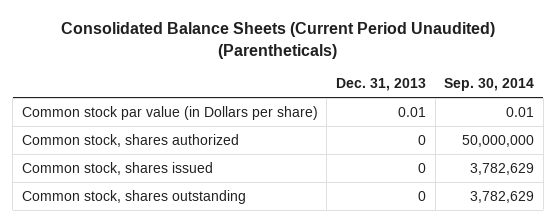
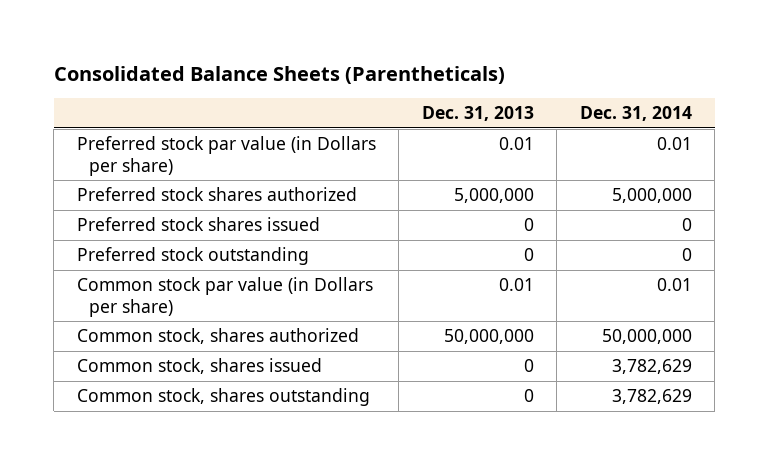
- Consolidated Balance Sheets (Current Period Unaudited) (Parentheticals)
+ Consolidated Balance Sheets (Parentheticals)
- | Dec. 31, 2013 | Sep. 30, 2014
+ | Dec. 31, 2013 | Dec. 31, 2014
+ Preferred stock par value (in Dollars per share) | 0.01 | 0.01
+ Preferred stock shares authorized | 5,000,000 | 5,000,000
+ Preferred stock shares issued | 0 | 0
+ Preferred stock outstanding | 0 | 0
- Common stock, shares authorized | 0 | 50,000,000
+ Common stock, shares authorized | 50,000,000 | 50,000,000

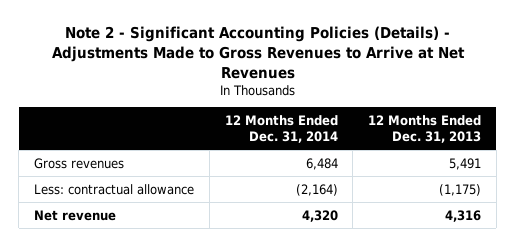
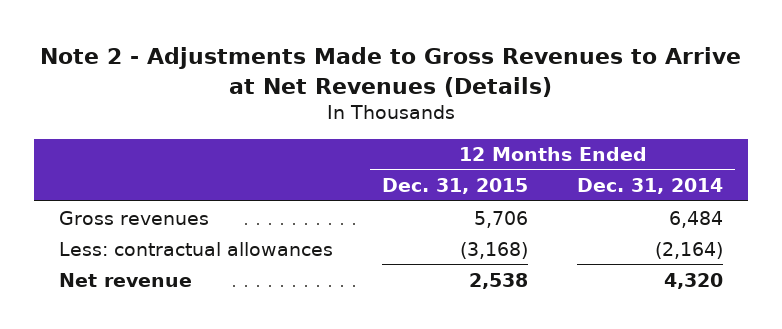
- Note 2 - Significant Accounting Policies (Details) - Adjustments Made to Gross Revenues to Arrive at Net Revenues
+ Note 2 - Adjustments Made to Gross Revenues to Arrive at Net Revenues (Details)
- | 12 Months Ended Dec. 31, 2014 | 12 Months Ended Dec. 31, 2013
+ | 12 Months Ended Dec. 31, 2015 | 12 Months Ended Dec. 31, 2014
- Less: contractual allowance | (2,164) | (1,175)
+ Less: contractual allowances | (3,168) | (2,164)

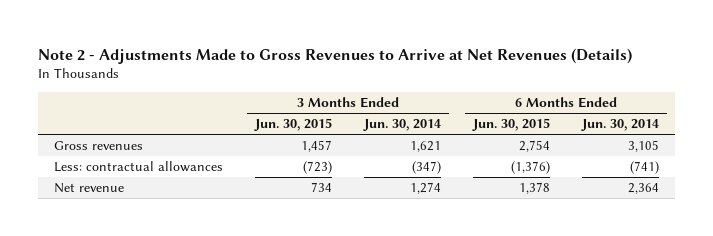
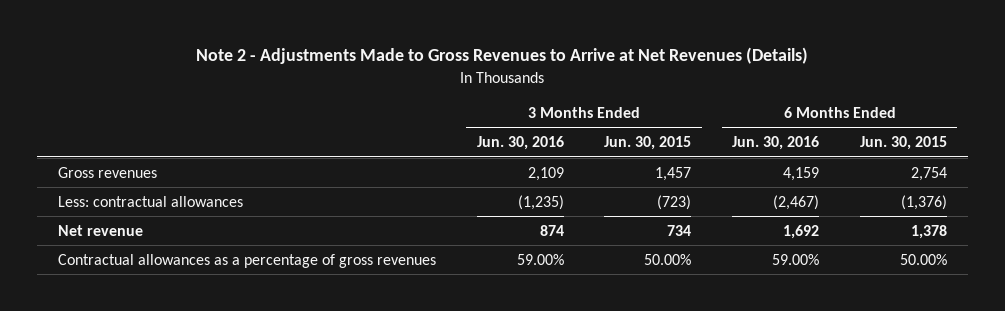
- | 3 Months Ended Jun. 30, 2015 | 3 Months Ended Jun. 30, 2014 | 6 Months Ended Jun. 30, 2015 | 6 Months Ended Jun. 30, 2014
+ | 3 Months Ended Jun. 30, 2016 | 3 Months Ended Jun. 30, 2015 | 6 Months Ended Jun. 30, 2016 | 6 Months Ended Jun. 30, 2015
+ Contractual allowances as a percentage of gross revenues | 59.00% | 50.00% | 59.00% | 50.00%

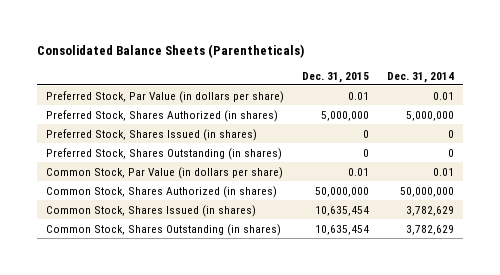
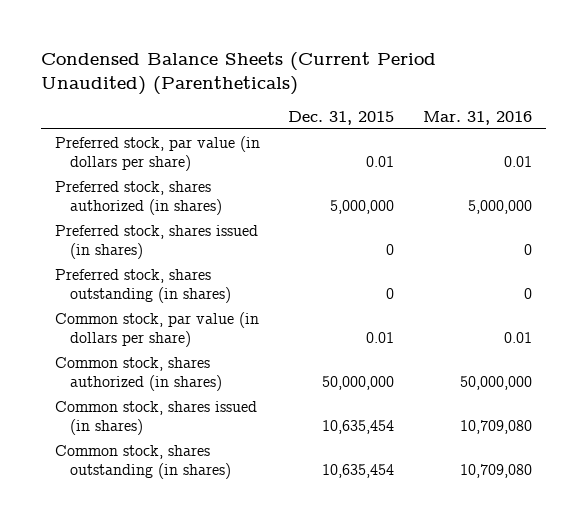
- Consolidated Balance Sheets (Parentheticals)
+ Condensed Balance Sheets (Current Period Unaudited) (Parentheticals)
- | Dec. 31, 2015 | Dec. 31, 2014
+ | Dec. 31, 2015 | Mar. 31, 2016
- Preferred Stock, Par Value (in dollars per share) | 0.01 | 0.01
- Preferred Stock, Shares Authorized (in shares) | 5,000,000 | 5,000,000
- Preferred Stock, Shares Issued (in shares) | 0 | 0
- Preferred Stock, Shares Outstanding (in shares) | 0 | 0
- Common Stock, Par Value (in dollars per share) | 0.01 | 0.01
- Common Stock, Shares Authorized (in shares) | 50,000,000 | 50,000,000
- Common Stock, Shares Issued (in shares) | 10,635,454 | 3,782,629
- Common Stock, Shares Outstanding (in shares) | 10,635,454 | 3,782,629
+ Preferred stock, par value (in dollars per share) | 0.01 | 0.01
+ Preferred stock, shares authorized (in shares) | 5,000,000 | 5,000,000
+ Preferred stock, shares issued (in shares) | 0 | 0
+ Preferred stock, shares outstanding (in shares) | 0 | 0
+ Common stock, par value (in dollars per share) | 0.01 | 0.01
+ Common stock, shares authorized (in shares) | 50,000,000 | 50,000,000
+ Common stock, shares issued (in shares) | 10,635,454 | 10,709,080
+ Common stock, shares outstanding (in shares) | 10,635,454 | 10,709,080

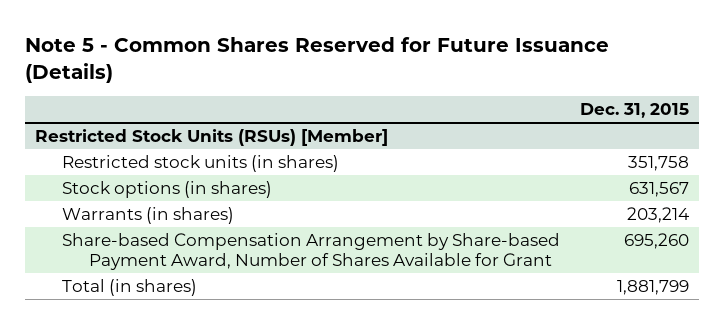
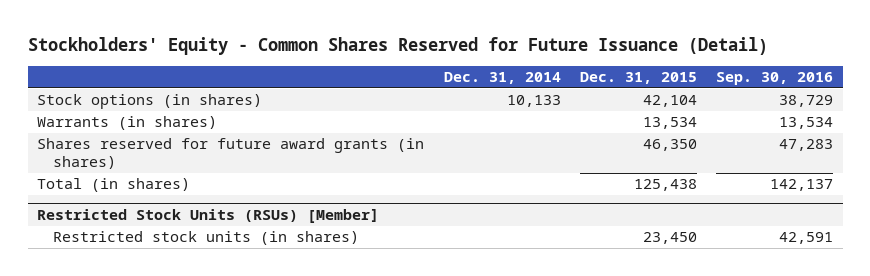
- Note 5 - Common Shares Reserved for Future Issuance (Details)
+ Stockholders' Equity - Common Shares Reserved for Future Issuance (Detail)
- | Dec. 31, 2015
+ | Dec. 31, 2014 | Dec. 31, 2015 | Sep. 30, 2016
+ Stock options (in shares) | 10,133 | 42,104 | 38,729
+ Warrants (in shares) | | 13,534 | 13,534
+ Shares reserved for future award grants (in shares) | | 46,350 | 47,283
+ Total (in shares) | | 125,438 | 142,137
@ Restricted Stock Units (RSUs) [Member]
- Restricted stock units (in shares) | 351,758
- Stock options (in shares) | 631,567
- Warrants (in shares) | 203,214
- Share-based Compensation Arrangement by Share-based Payment Award, Number of Shares Available for Grant | 695,260
- Total (in shares) | 1,881,799
+ Restricted stock units (in shares) | | 23,450 | 42,591

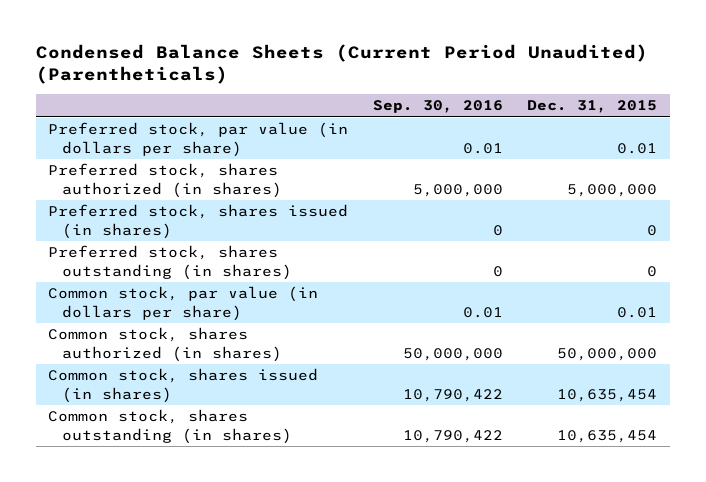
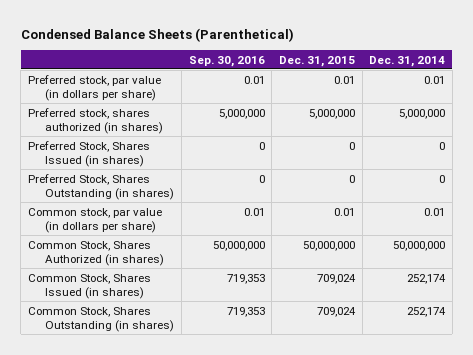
- Condensed Balance Sheets (Current Period Unaudited) (Parentheticals)
+ Condensed Balance Sheets (Parenthetical)
- | Sep. 30, 2016 | Dec. 31, 2015
+ | Sep. 30, 2016 | Dec. 31, 2015 | Dec. 31, 2014
- Preferred stock, shares issued (in shares) | 0 | 0
- Preferred stock, shares outstanding (in shares) | 0 | 0
+ Preferred Stock, Shares Issued (in shares) | 0 | 0 | 0
+ Preferred Stock, Shares Outstanding (in shares) | 0 | 0 | 0
- Common stock, shares authorized (in shares) | 50,000,000 | 50,000,000
- Common stock, shares issued (in shares) | 10,790,422 | 10,635,454
- Common stock, shares outstanding (in shares) | 10,790,422 | 10,635,454
+ Common Stock, Shares Authorized (in shares) | 50,000,000 | 50,000,000 | 50,000,000
+ Common Stock, Shares Issued (in shares) | 719,353 | 709,024 | 252,174
+ Common Stock, Shares Outstanding (in shares) | 719,353 | 709,024 | 252,174

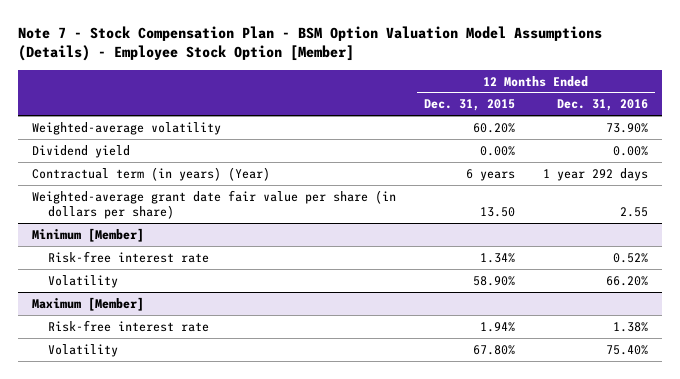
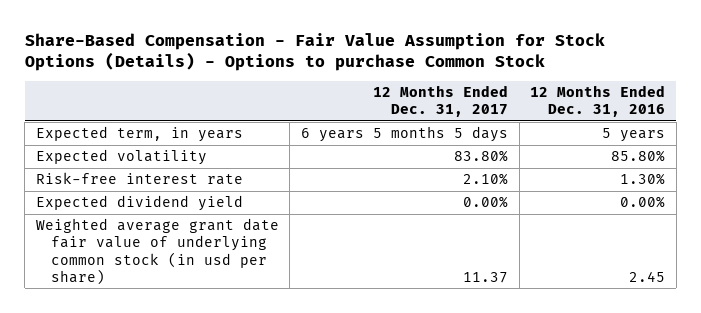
- Note 7 - Stock Compensation Plan - BSM Option Valuation Model Assumptions (Details) - Employee Stock Option [Member]
+ Share-Based Compensation - Fair Value Assumption for Stock Options (Details) - Options to purchase Common Stock
- | 12 Months Ended Dec. 31, 2015 | 12 Months Ended Dec. 31, 2016
+ | 12 Months Ended Dec. 31, 2017 | 12 Months Ended Dec. 31, 2016
- Weighted-average volatility | 60.20% | 73.90%
- Dividend yield | 0.00% | 0.00%
- Contractual term (in years) (Year) | 6 years | 1 year 292 days
- Weighted-average grant date fair value per share (in dollars per share) | 13.50 | 2.55
- Minimum [Member]
- Risk-free interest rate | 1.34% | 0.52%
- Volatility | 58.90% | 66.20%
- Maximum [Member]
- Risk-free interest rate | 1.94% | 1.38%
- Volatility | 67.80% | 75.40%
+ Expected term, in years | 6 years 5 months 5 days | 5 years
+ Expected volatility | 83.80% | 85.80%
+ Risk-free interest rate | 2.10% | 1.30%
+ Expected dividend yield | 0.00% | 0.00%
+ Weighted average grant date fair value of underlying common stock (in usd per share) | 11.37 | 2.45

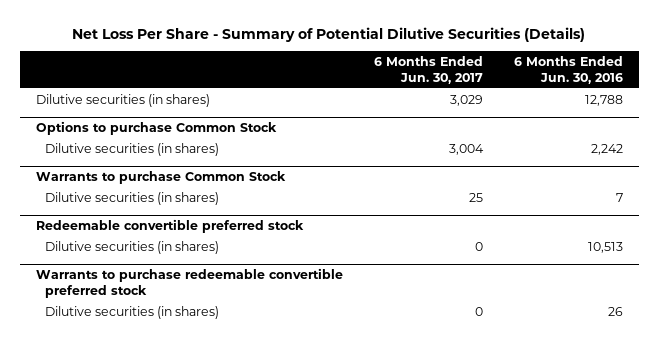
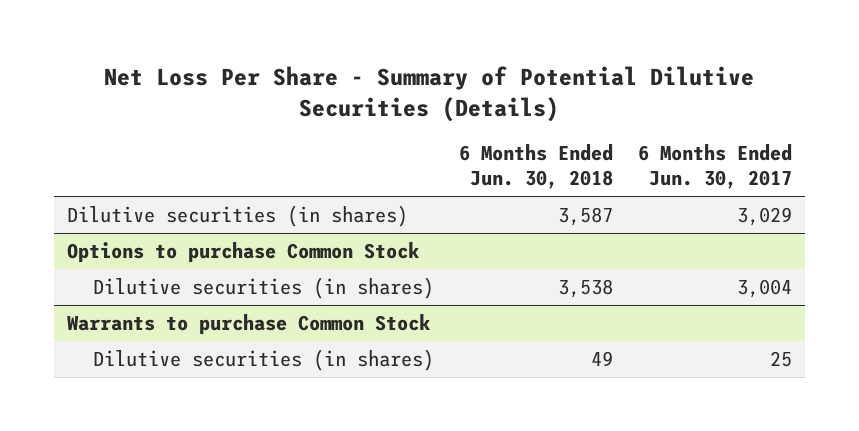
- | 6 Months Ended Jun. 30, 2017 | 6 Months Ended Jun. 30, 2016
+ | 6 Months Ended Jun. 30, 2018 | 6 Months Ended Jun. 30, 2017
- Redeemable convertible preferred stock
- Dilutive securities (in shares) | 0 | 10,513
- Warrants to purchase redeemable convertible preferred stock
- Dilutive securities (in shares) | 0 | 26

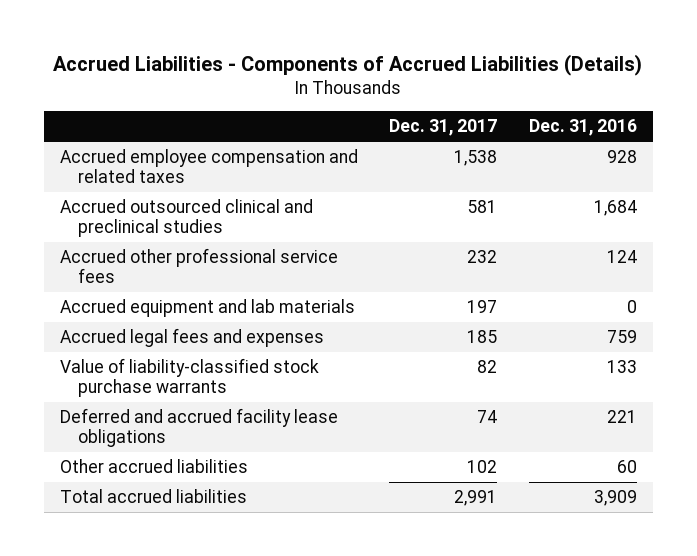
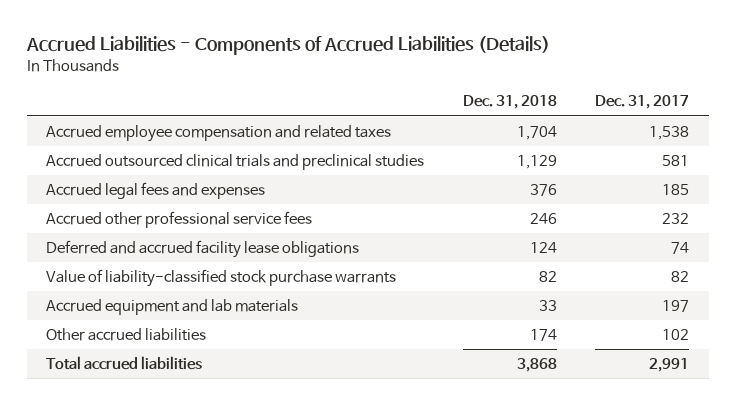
- | Dec. 31, 2017 | Dec. 31, 2016
+ | Dec. 31, 2018 | Dec. 31, 2017
- Accrued outsourced clinical and preclinical studies | 581 | 1,684
+ Accrued outsourced clinical trials and preclinical studies | 1,129 | 581
moved down: Accrued other professional service fees | 246 | 232
moved down: Value of liability-classified stock purchase warrants | 82 | 82
moved down: Accrued equipment and lab materials | 33 | 197

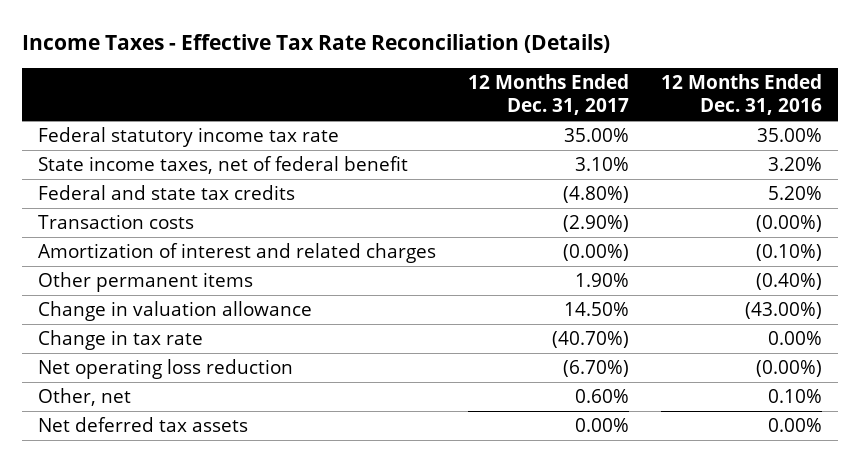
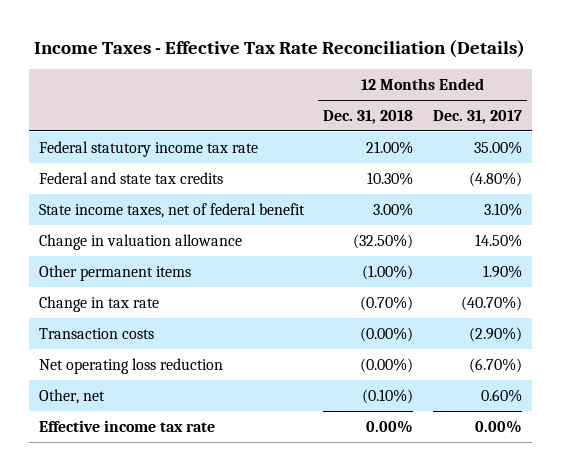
- | 12 Months Ended Dec. 31, 2017 | 12 Months Ended Dec. 31, 2016
+ | 12 Months Ended Dec. 31, 2018 | 12 Months Ended Dec. 31, 2017
- Amortization of interest and related charges | (0.00%) | (0.10%)
moved down: State income taxes, net of federal benefit | 3.00% | 3.10%
moved down: Other permanent items | (1.00%) | 1.90%
moved down: Transaction costs | (0.00%) | (2.90%)
- Net deferred tax assets | 0.00% | 0.00%
+ Effective income tax rate | 0.00% | 0.00%

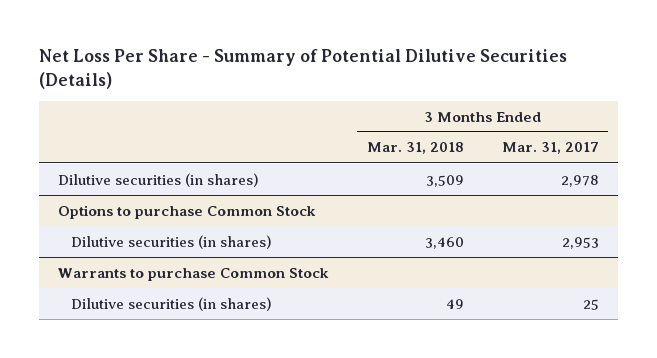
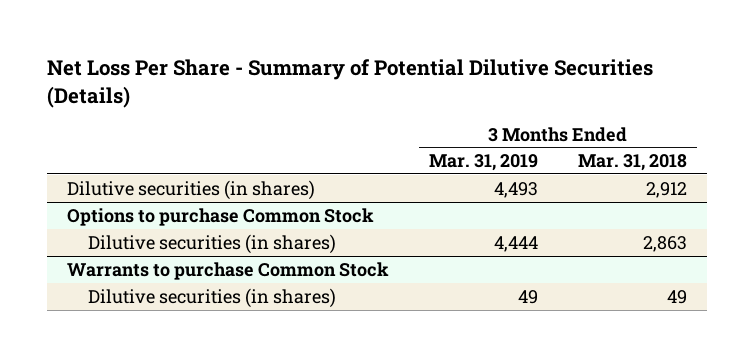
- | 3 Months Ended Mar. 31, 2018 | 3 Months Ended Mar. 31, 2017
+ | 3 Months Ended Mar. 31, 2019 | 3 Months Ended Mar. 31, 2018
- Dilutive securities (in shares) | 3,509 | 2,978
+ Dilutive securities (in shares) | 4,493 | 2,912
@ Options to purchase Common Stock
- Dilutive securities (in shares) | 3,460 | 2,953
+ Dilutive securities (in shares) | 4,444 | 2,863

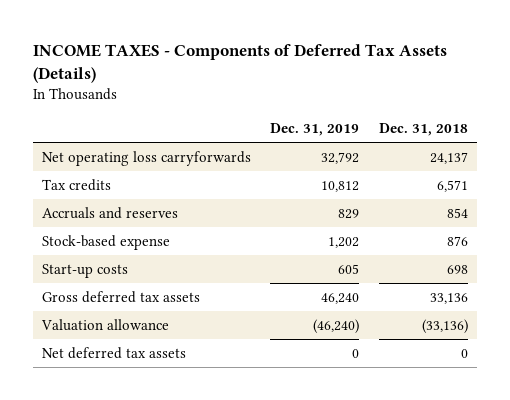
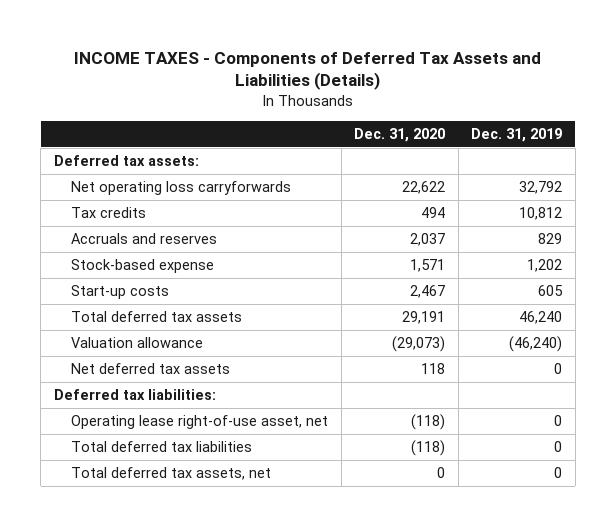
- INCOME TAXES - Components of Deferred Tax Assets (Details)
+ INCOME TAXES - Components of Deferred Tax Assets and Liabilities (Details)
- | Dec. 31, 2019 | Dec. 31, 2018
+ | Dec. 31, 2020 | Dec. 31, 2019
+ Deferred tax assets:
- Gross deferred tax assets | 46,240 | 33,136
+ Total deferred tax assets | 29,191 | 46,240
+ Deferred tax liabilities:
+ Operating lease right-of-use asset, net | (118) | 0
+ Total deferred tax liabilities | (118) | 0
+ Total deferred tax assets, net | 0 | 0

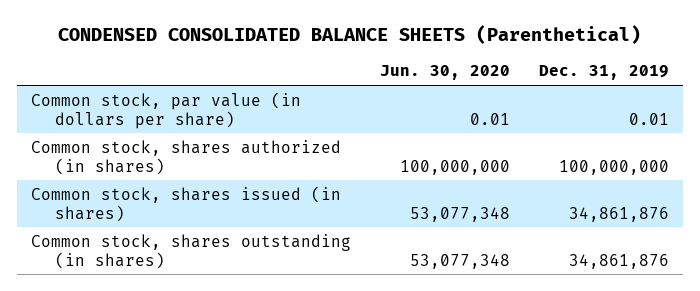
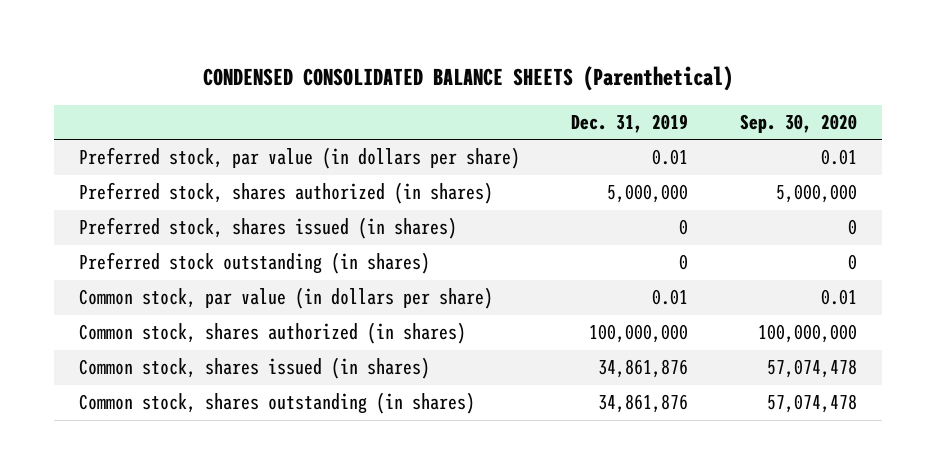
- | Jun. 30, 2020 | Dec. 31, 2019
+ | Dec. 31, 2019 | Sep. 30, 2020
+ Preferred stock, par value (in dollars per share) | 0.01 | 0.01
+ Preferred stock, shares authorized (in shares) | 5,000,000 | 5,000,000
+ Preferred stock, shares issued (in shares) | 0 | 0
+ Preferred stock outstanding (in shares) | 0 | 0

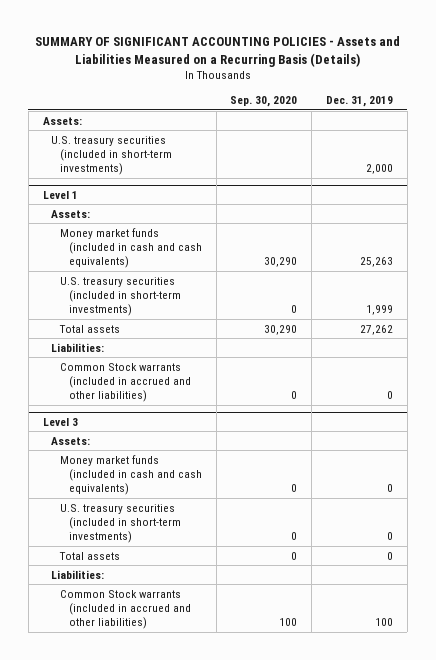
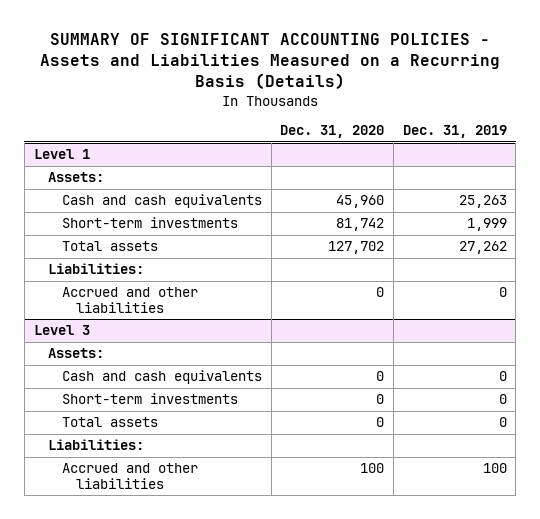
- | Sep. 30, 2020 | Dec. 31, 2019
+ | Dec. 31, 2020 | Dec. 31, 2019
- Assets:
- U.S. treasury securities (included in short-term investments) | | 2,000
@ Level 1
- Money market funds (included in cash and cash equivalents) | 30,290 | 25,263
- U.S. treasury securities (included in short-term investments) | 0 | 1,999
+ Cash and cash equivalents | 45,960 | 25,263
+ Short-term investments | 81,742 | 1,999
- Common Stock warrants (included in accrued and other liabilities) | 0 | 0
+ Accrued and other liabilities | 0 | 0
@ Level 3
- Money market funds (included in cash and cash equivalents) | 0 | 0
- U.S. treasury securities (included in short-term investments) | 0 | 0
+ Cash and cash equivalents | 0 | 0
+ Short-term investments | 0 | 0
- Common Stock warrants (included in accrued and other liabilities) | 100 | 100
+ Accrued and other liabilities | 100 | 100

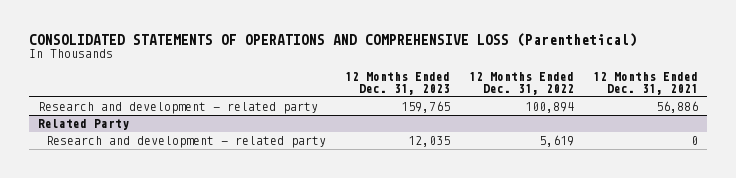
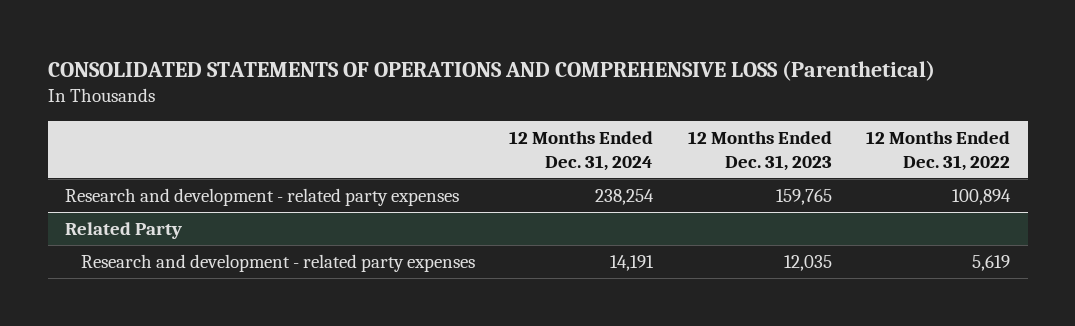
- | 12 Months Ended Dec. 31, 2023 | 12 Months Ended Dec. 31, 2022 | 12 Months Ended Dec. 31, 2021
+ | 12 Months Ended Dec. 31, 2024 | 12 Months Ended Dec. 31, 2023 | 12 Months Ended Dec. 31, 2022
- Research and development - related party | 159,765 | 100,894 | 56,886
+ Research and development - related party expenses | 238,254 | 159,765 | 100,894
@ Related Party
- Research and development - related party | 12,035 | 5,619 | 0
+ Research and development - related party expenses | 14,191 | 12,035 | 5,619

